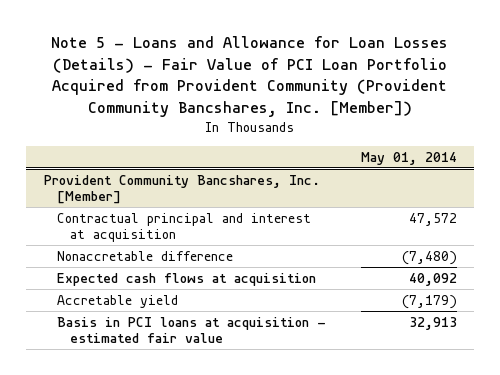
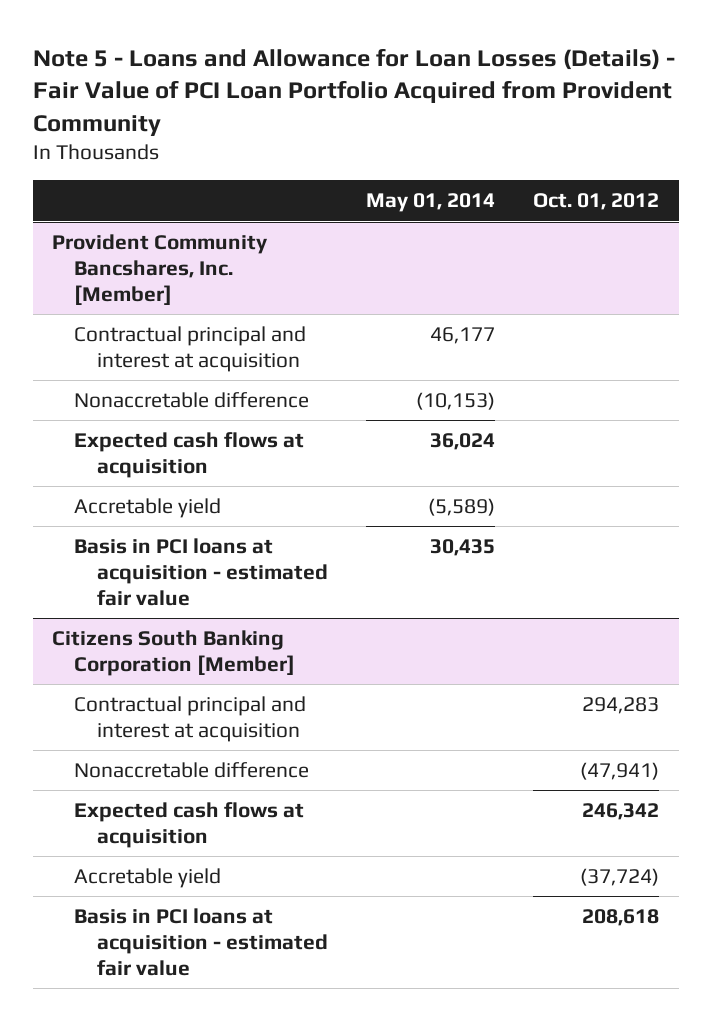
- Note 5 - Loans and Allowance for Loan Losses (Details) - Fair Value of PCI Loan Portfolio Acquired from Provident Community (Provident Community Bancshares, Inc. [Member])
+ Note 5 - Loans and Allowance for Loan Losses (Details) - Fair Value of PCI Loan Portfolio Acquired from Provident Community
- | May 01, 2014
+ | May 01, 2014 | Oct. 01, 2012
@ Provident Community Bancshares, Inc. [Member]
- Contractual principal and interest at acquisition | 47,572
- Nonaccretable difference | (7,480)
- Expected cash flows at acquisition | 40,092
- Accretable yield | (7,179)
- Basis in PCI loans at acquisition - estimated fair value | 32,913
+ Contractual principal and interest at acquisition | 46,177 |
+ Nonaccretable difference | (10,153) |
+ Expected cash flows at acquisition | 36,024 |
+ Accretable yield | (5,589) |
+ Basis in PCI loans at acquisition - estimated fair value | 30,435 |
+ Citizens South Banking Corporation [Member]
+ Contractual principal and interest at acquisition | | 294,283
+ Nonaccretable difference | | (47,941)
+ Expected cash flows at acquisition | | 246,342
+ Accretable yield | | (37,724)
+ Basis in PCI loans at acquisition - estimated fair value | | 208,618

